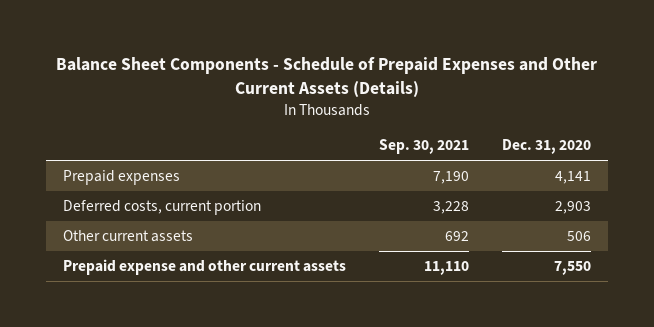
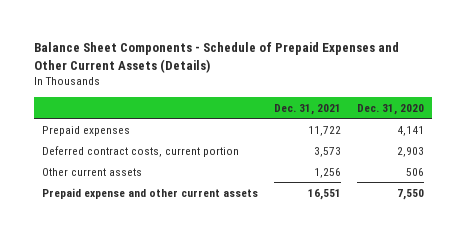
- | Sep. 30, 2021 | Dec. 31, 2020
+ | Dec. 31, 2021 | Dec. 31, 2020
- Deferred costs, current portion | 3,228 | 2,903
+ Deferred contract costs, current portion | 3,573 | 2,903

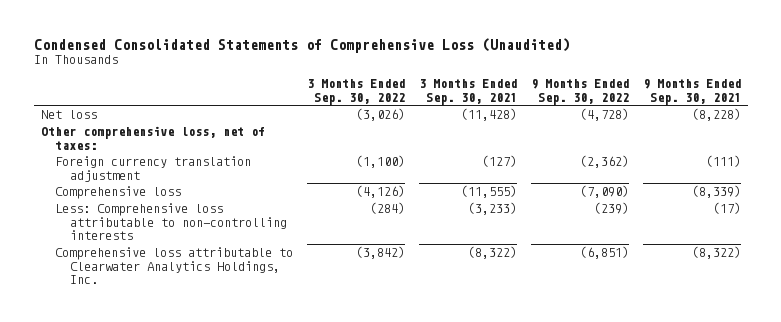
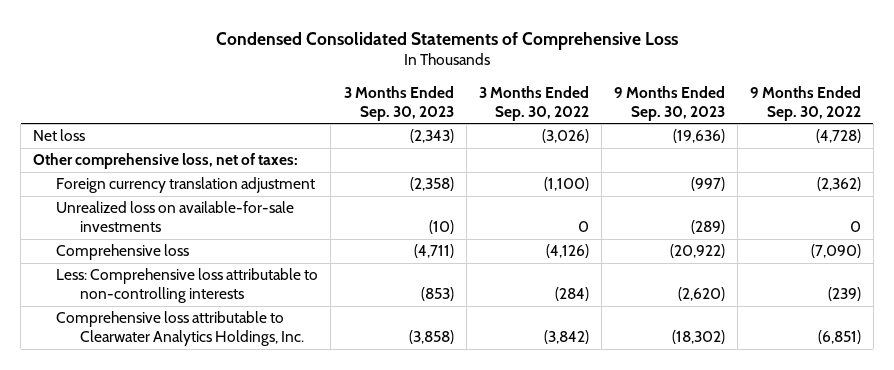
- Condensed Consolidated Statements of Comprehensive Loss (Unaudited)
+ Condensed Consolidated Statements of Comprehensive Loss
- | 3 Months Ended Sep. 30, 2022 | 3 Months Ended Sep. 30, 2021 | 9 Months Ended Sep. 30, 2022 | 9 Months Ended Sep. 30, 2021
+ | 3 Months Ended Sep. 30, 2023 | 3 Months Ended Sep. 30, 2022 | 9 Months Ended Sep. 30, 2023 | 9 Months Ended Sep. 30, 2022
+ Unrealized loss on available-for-sale investments | (10) | 0 | (289) | 0

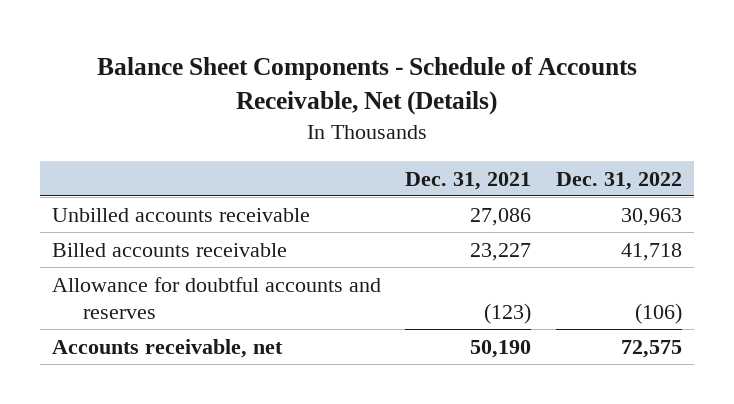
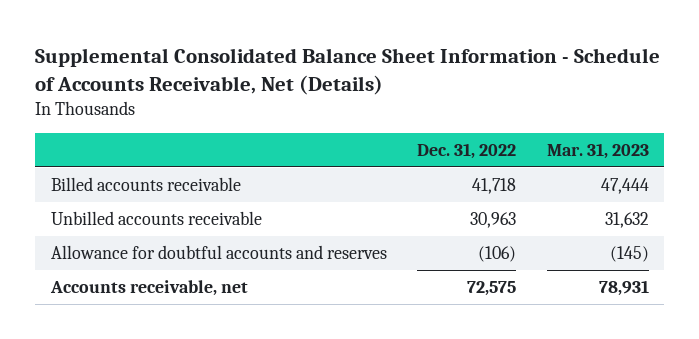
- Balance Sheet Components - Schedule of Accounts Receivable, Net (Details)
+ Supplemental Consolidated Balance Sheet Information - Schedule of Accounts Receivable, Net (Details)
- | Dec. 31, 2021 | Dec. 31, 2022
+ | Dec. 31, 2022 | Mar. 31, 2023
moved down: Unbilled accounts receivable | 30,963 | 31,632

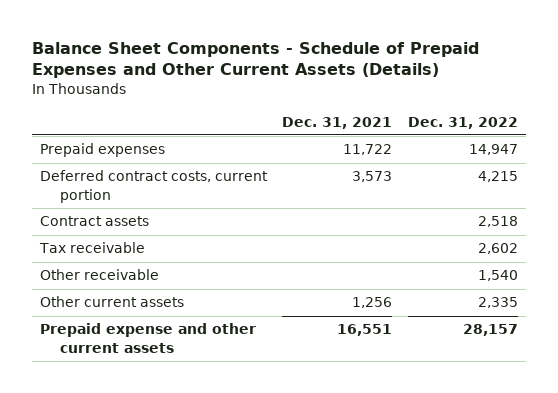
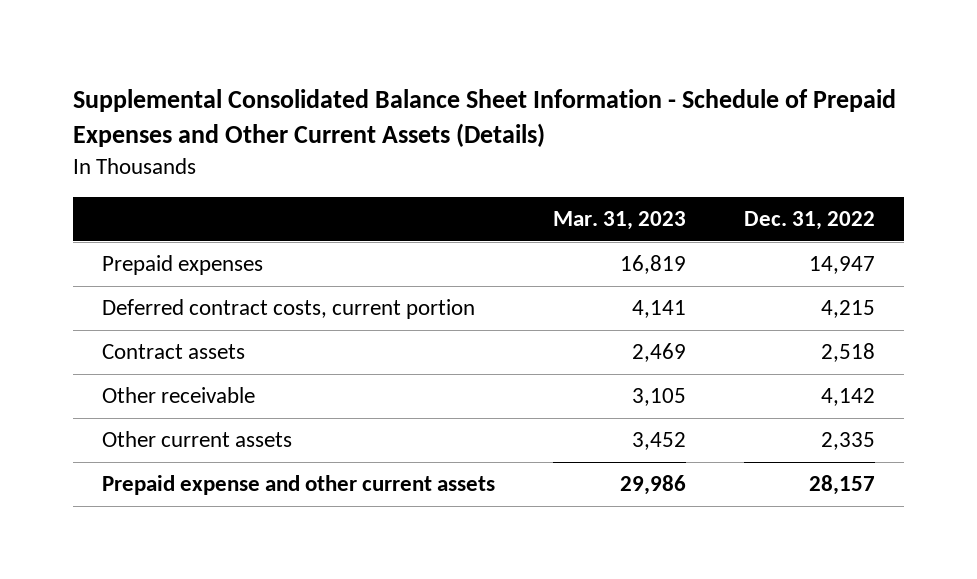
- Balance Sheet Components - Schedule of Prepaid Expenses and Other Current Assets (Details)
+ Supplemental Consolidated Balance Sheet Information - Schedule of Prepaid Expenses and Other Current Assets (Details)
- | Dec. 31, 2021 | Dec. 31, 2022
+ | Mar. 31, 2023 | Dec. 31, 2022
- Tax receivable | | 2,602
- Other receivable | | 1,540
+ Other receivable | 3,105 | 4,142

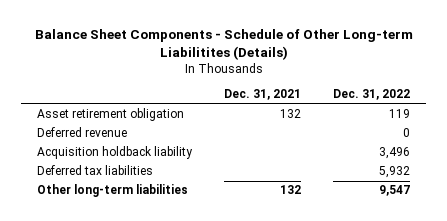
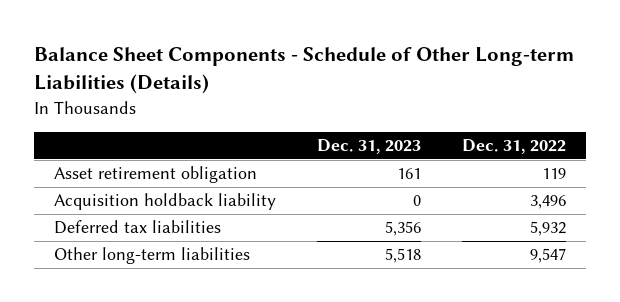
- Balance Sheet Components - Schedule of Other Long-term Liabilitites (Details)
+ Balance Sheet Components - Schedule of Other Long-term Liabilities (Details)
- | Dec. 31, 2021 | Dec. 31, 2022
+ | Dec. 31, 2023 | Dec. 31, 2022
- Deferred revenue | | 0

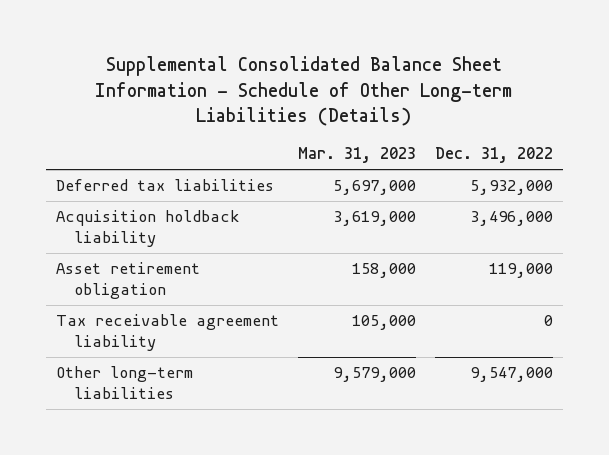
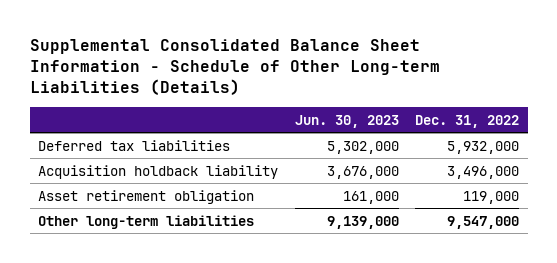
- | Mar. 31, 2023 | Dec. 31, 2022
+ | Jun. 30, 2023 | Dec. 31, 2022
- Tax receivable agreement liability | 105,000 | 0

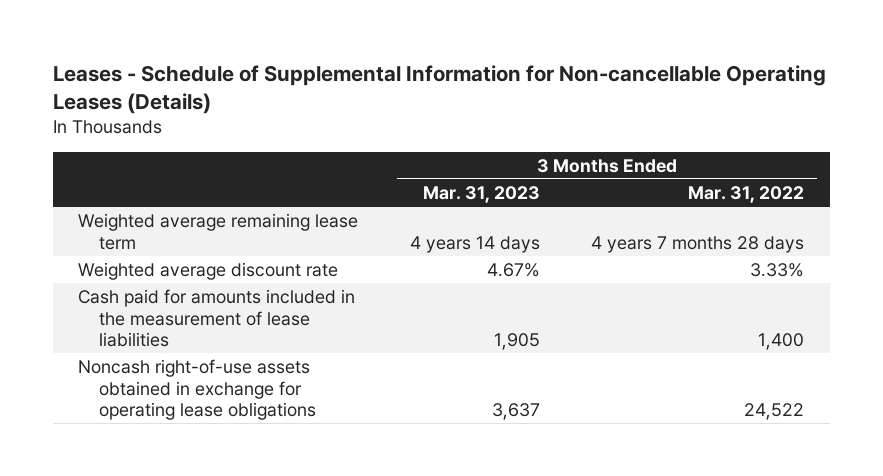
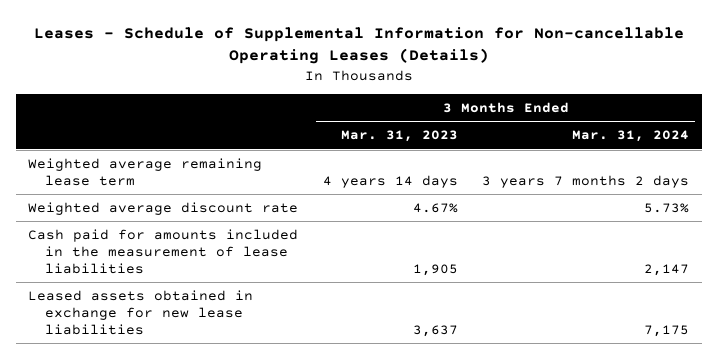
- | 3 Months Ended Mar. 31, 2023 | 3 Months Ended Mar. 31, 2022
+ | 3 Months Ended Mar. 31, 2023 | 3 Months Ended Mar. 31, 2024
- Noncash right-of-use assets obtained in exchange for operating lease obligations | 3,637 | 24,522
+ Leased assets obtained in exchange for new lease liabilities | 3,637 | 7,175

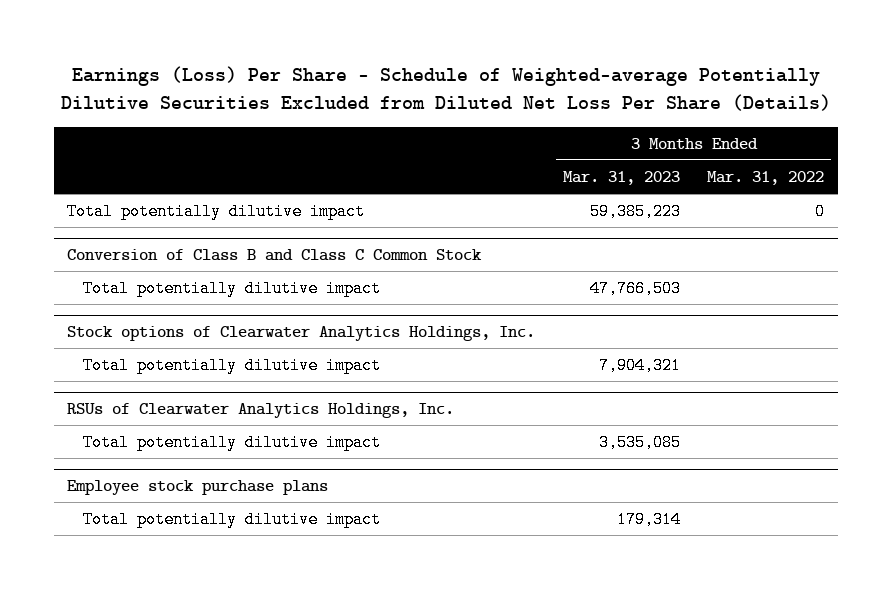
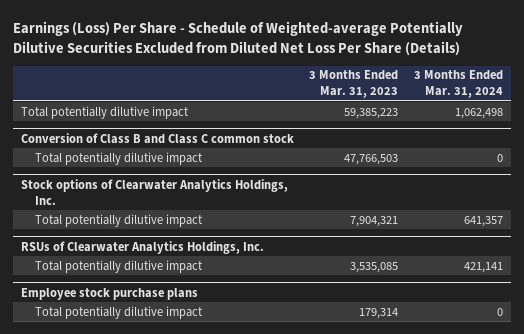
- | 3 Months Ended Mar. 31, 2023 | 3 Months Ended Mar. 31, 2022
+ | 3 Months Ended Mar. 31, 2023 | 3 Months Ended Mar. 31, 2024
- Conversion of Class B and Class C Common Stock
+ Conversion of Class B and Class C common stock

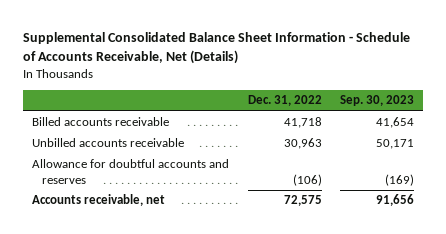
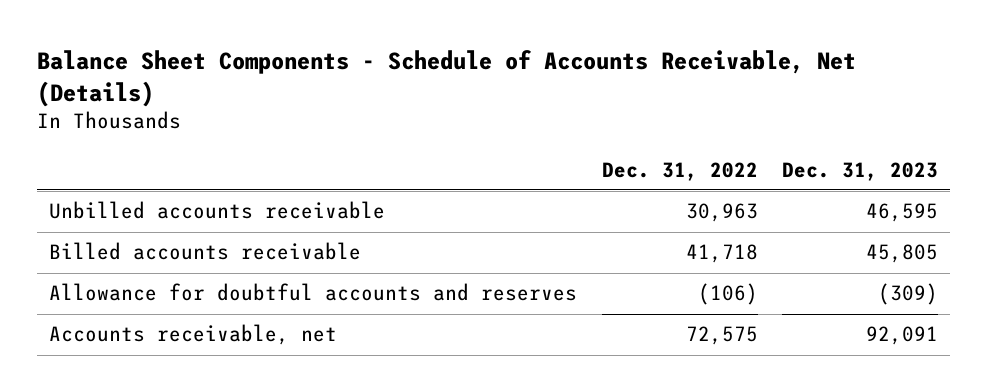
- Supplemental Consolidated Balance Sheet Information - Schedule of Accounts Receivable, Net (Details)
+ Balance Sheet Components - Schedule of Accounts Receivable, Net (Details)
- | Dec. 31, 2022 | Sep. 30, 2023
+ | Dec. 31, 2022 | Dec. 31, 2023
moved down: Billed accounts receivable | 41,718 | 45,805

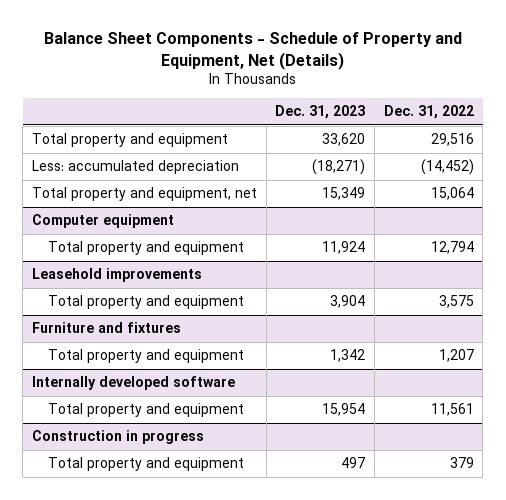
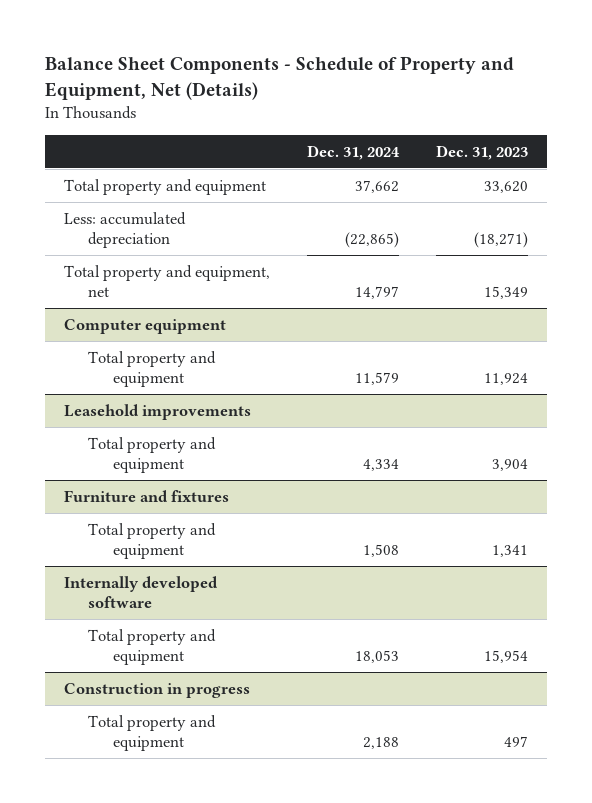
- | Dec. 31, 2023 | Dec. 31, 2022
+ | Dec. 31, 2024 | Dec. 31, 2023
@ Furniture and fixtures
- Total property and equipment | 1,342 | 1,207
+ Total property and equipment | 1,508 | 1,341

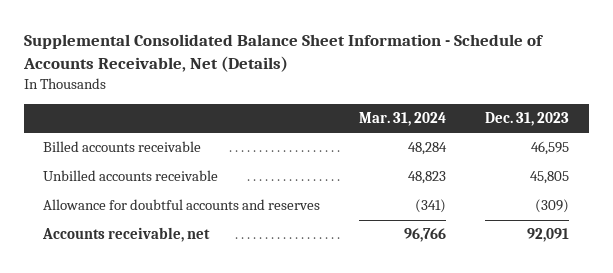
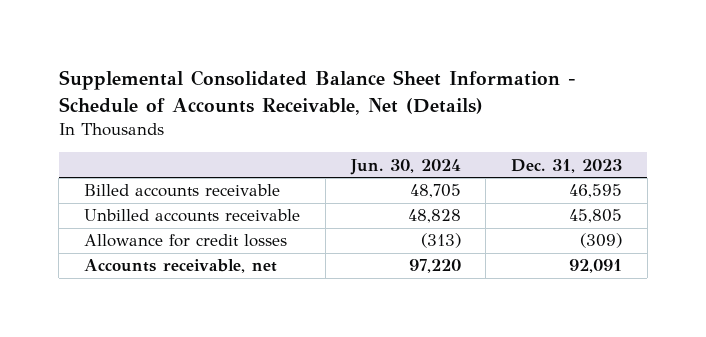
- | Mar. 31, 2024 | Dec. 31, 2023
+ | Jun. 30, 2024 | Dec. 31, 2023
- Allowance for doubtful accounts and reserves | (341) | (309)
+ Allowance for credit losses | (313) | (309)

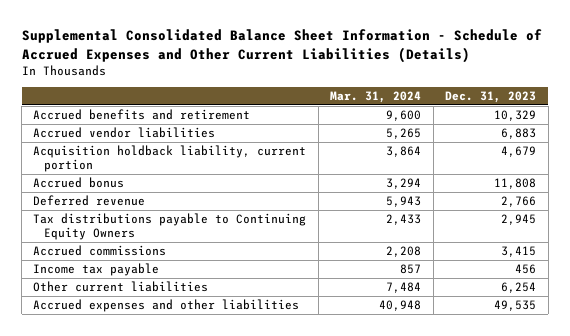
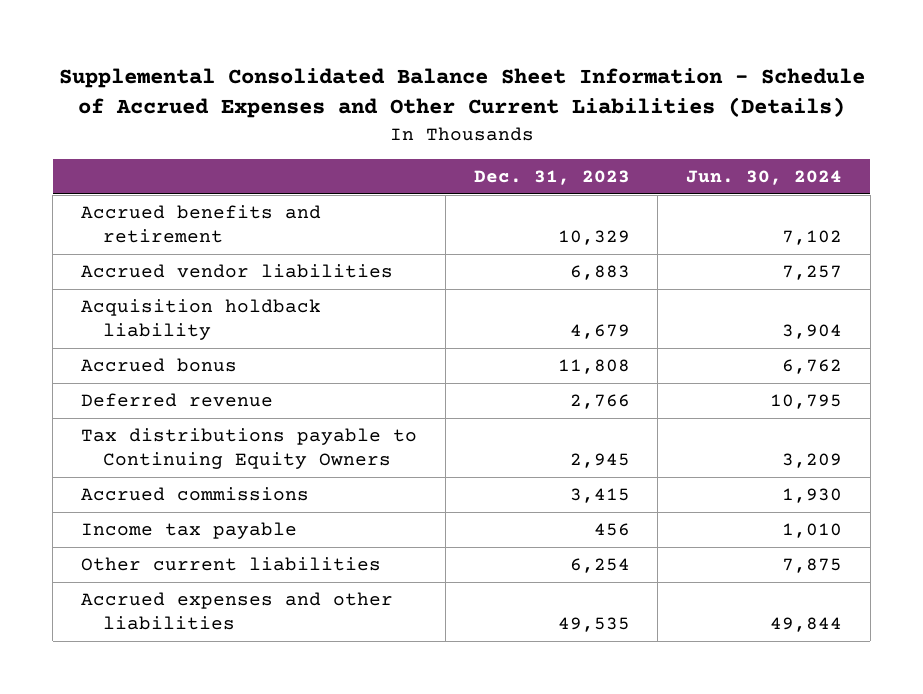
- | Mar. 31, 2024 | Dec. 31, 2023
+ | Dec. 31, 2023 | Jun. 30, 2024
- Acquisition holdback liability, current portion | 3,864 | 4,679
+ Acquisition holdback liability | 4,679 | 3,904

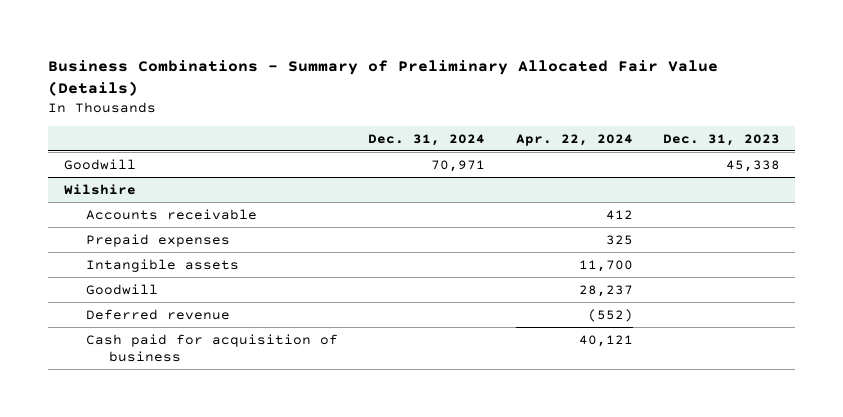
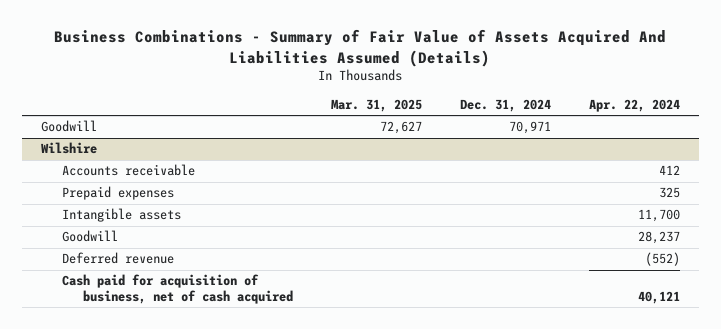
- Business Combinations - Summary of Preliminary Allocated Fair Value (Details)
+ Business Combinations - Summary of Fair Value of Assets Acquired And Liabilities Assumed (Details)
- | Dec. 31, 2024 | Apr. 22, 2024 | Dec. 31, 2023
+ | Mar. 31, 2025 | Dec. 31, 2024 | Apr. 22, 2024
@ Wilshire
- Cash paid for acquisition of business | | 40,121 |
+ Cash paid for acquisition of business, net of cash acquired | | | 40,121

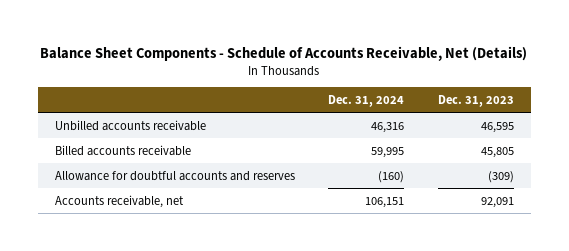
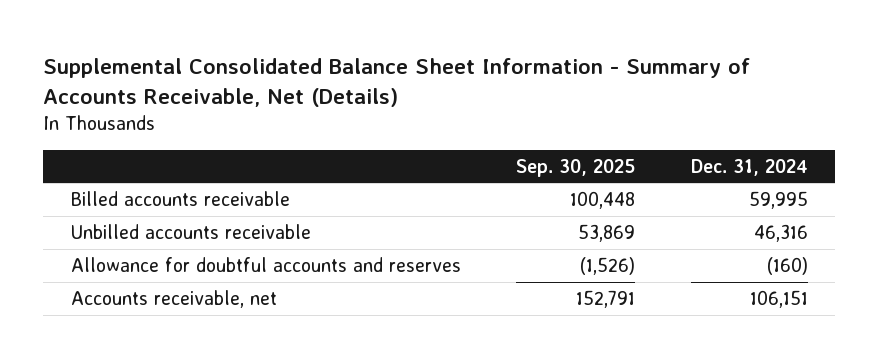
- Balance Sheet Components - Schedule of Accounts Receivable, Net (Details)
+ Supplemental Consolidated Balance Sheet Information - Summary of Accounts Receivable, Net (Details)
- | Dec. 31, 2024 | Dec. 31, 2023
+ | Sep. 30, 2025 | Dec. 31, 2024
moved down: Unbilled accounts receivable | 53,869 | 46,316

